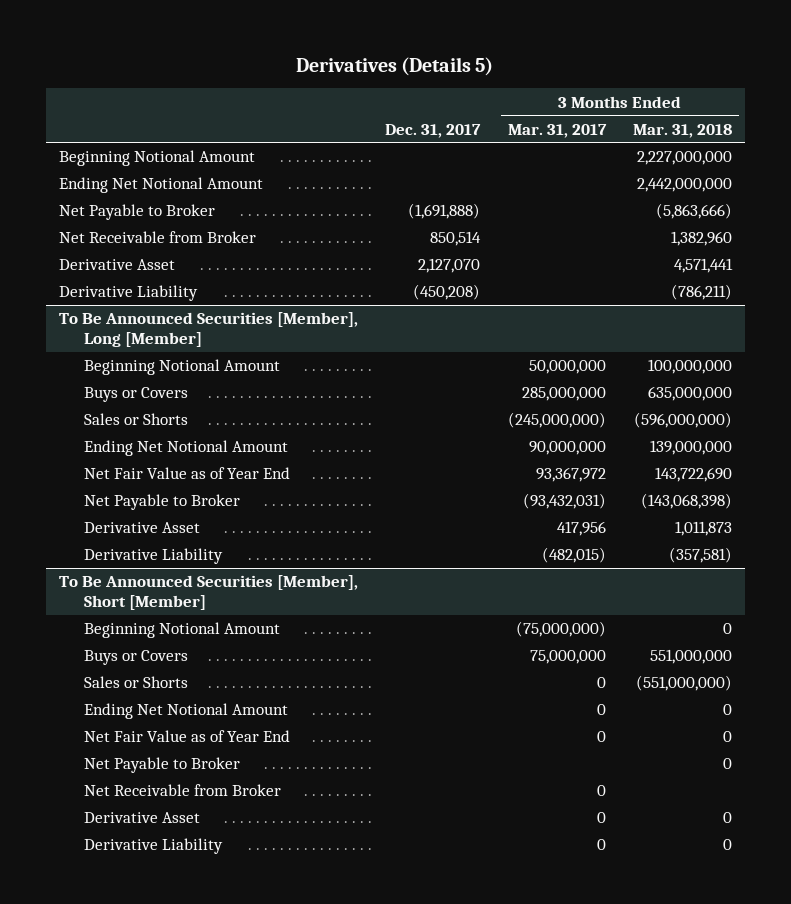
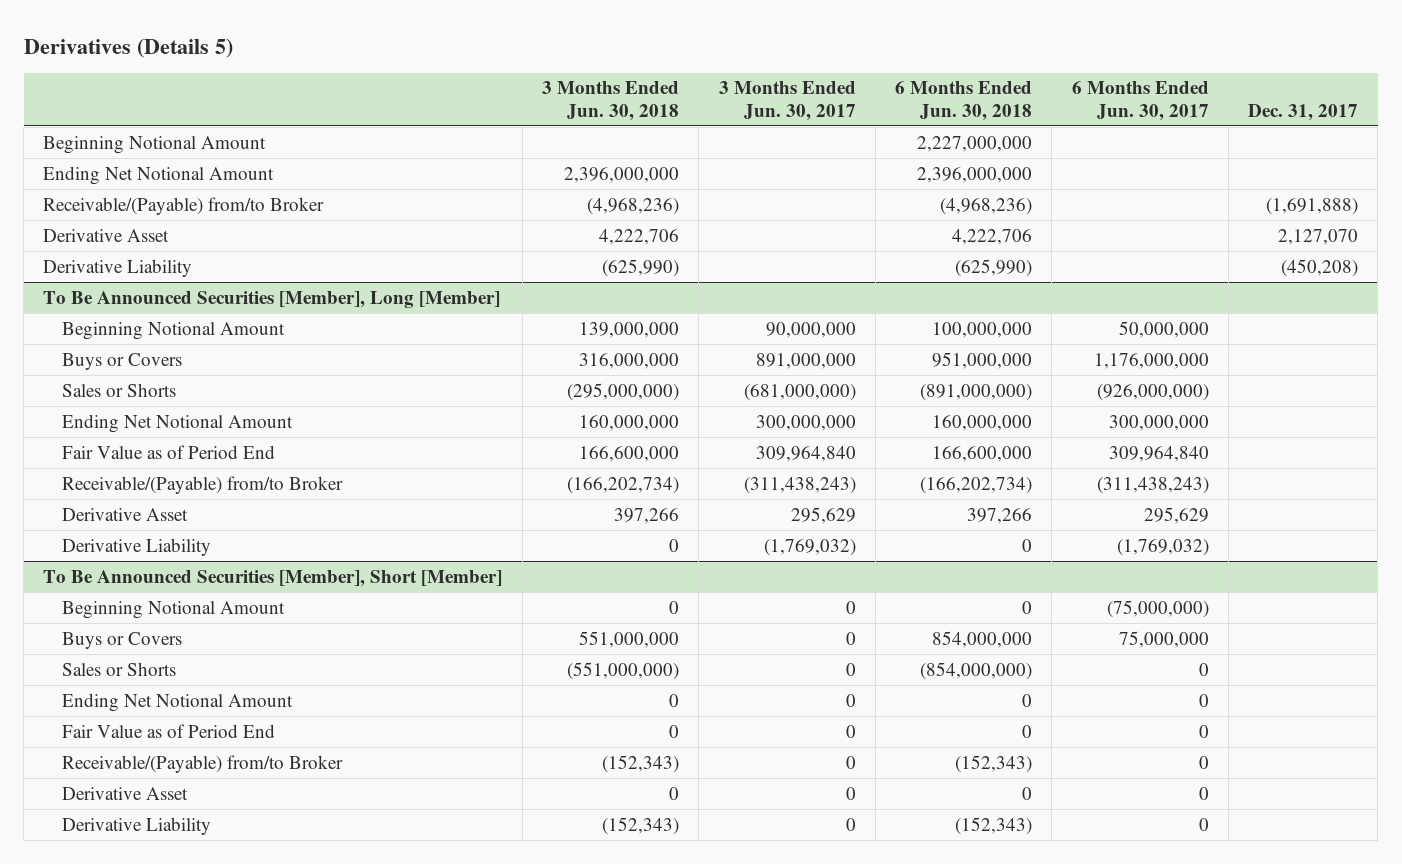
- | Dec. 31, 2017 | 3 Months Ended Mar. 31, 2017 | 3 Months Ended Mar. 31, 2018
+ | 3 Months Ended Jun. 30, 2018 | 3 Months Ended Jun. 30, 2017 | 6 Months Ended Jun. 30, 2018 | 6 Months Ended Jun. 30, 2017 | Dec. 31, 2017
- Net Payable to Broker | (1,691,888) | | (5,863,666)
- Net Receivable from Broker | 850,514 | | 1,382,960
+ Receivable/(Payable) from/to Broker | (4,968,236) | | (4,968,236) | | (1,691,888)
@ To Be Announced Securities [Member], Long [Member]
- Net Fair Value as of Year End | | 93,367,972 | 143,722,690
- Net Payable to Broker | | (93,432,031) | (143,068,398)
+ Fair Value as of Period End | 166,600,000 | 309,964,840 | 166,600,000 | 309,964,840 |
+ Receivable/(Payable) from/to Broker | (166,202,734) | (311,438,243) | (166,202,734) | (311,438,243) |
@ To Be Announced Securities [Member], Short [Member]
- Net Fair Value as of Year End | | 0 | 0
- Net Payable to Broker | | | 0
- Net Receivable from Broker | | 0 |
+ Fair Value as of Period End | 0 | 0 | 0 | 0 |
+ Receivable/(Payable) from/to Broker | (152,343) | 0 | (152,343) | 0 |

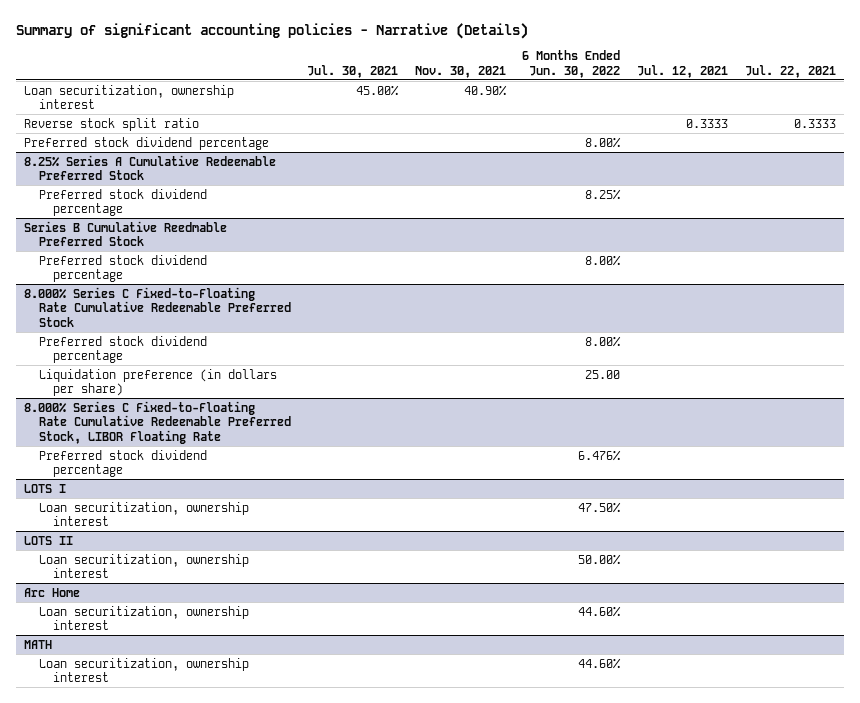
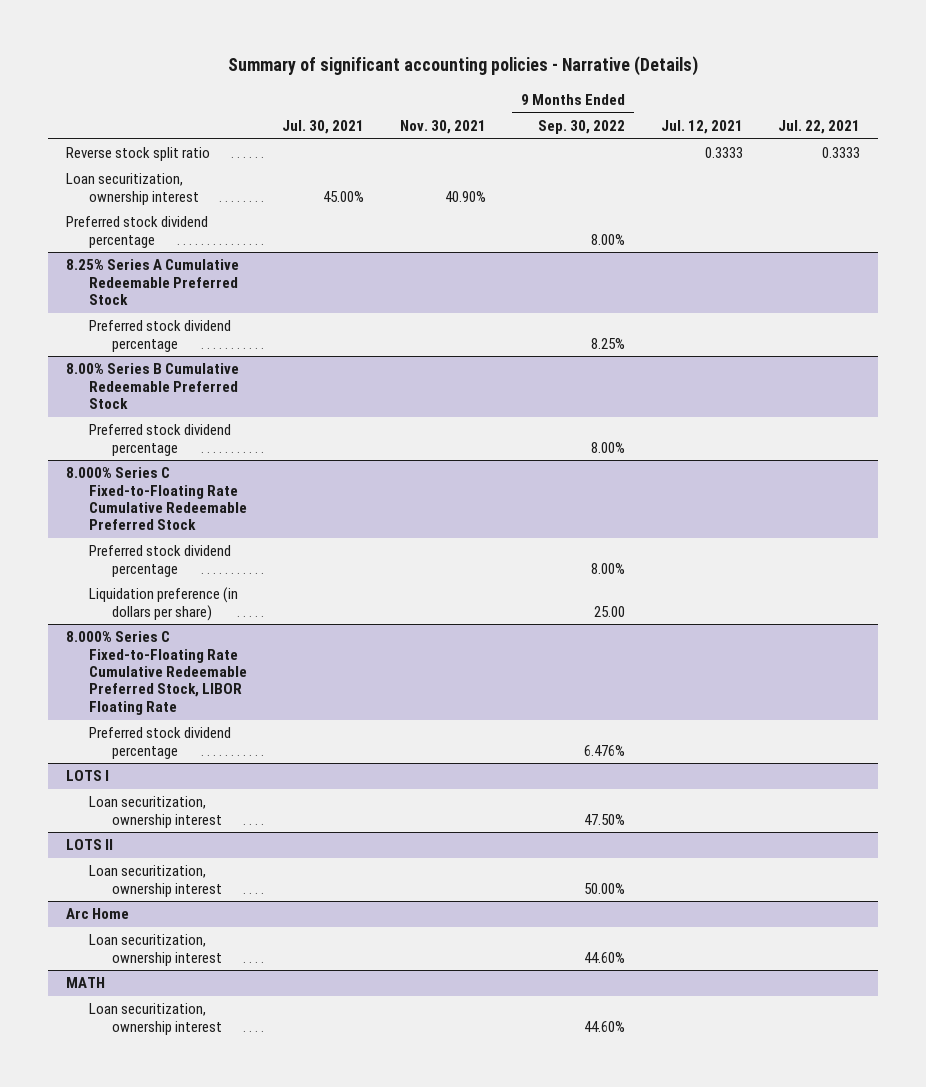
- | Jul. 30, 2021 | Nov. 30, 2021 | 6 Months Ended Jun. 30, 2022 | Jul. 12, 2021 | Jul. 22, 2021
+ | Jul. 30, 2021 | Nov. 30, 2021 | 9 Months Ended Sep. 30, 2022 | Jul. 12, 2021 | Jul. 22, 2021
moved down: Loan securitization, ownership interest | 45.00% | 40.90% | | |
- Series B Cumulative Reedmable Preferred Stock
+ 8.00% Series B Cumulative Redeemable Preferred Stock

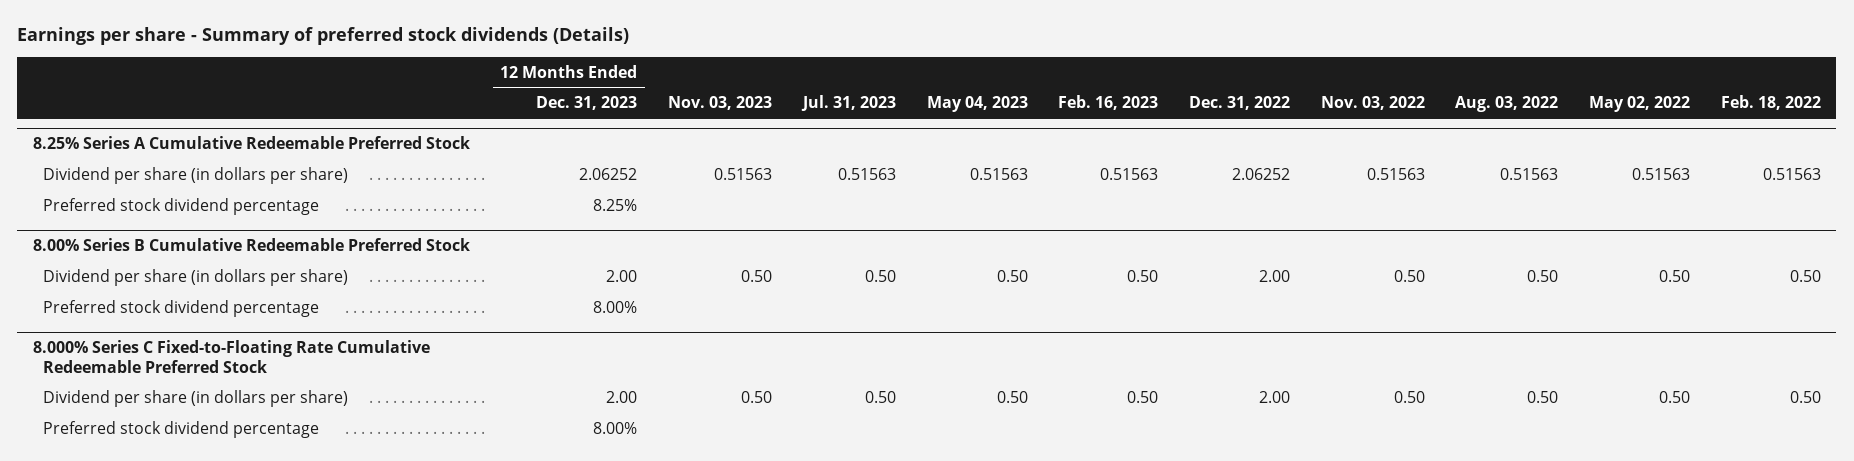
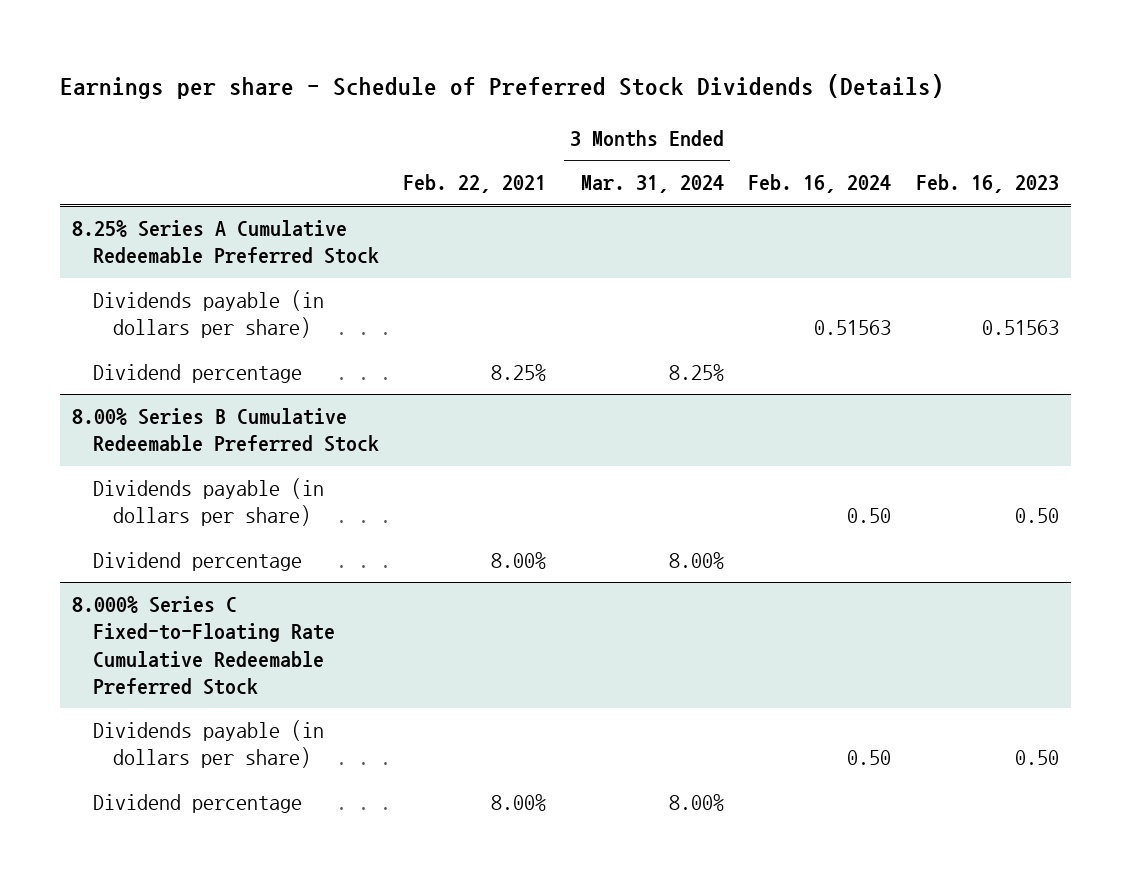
- Earnings per share - Summary of preferred stock dividends (Details)
+ Earnings per share - Schedule of Preferred Stock Dividends (Details)
- | 12 Months Ended Dec. 31, 2023 | Nov. 03, 2023 | Jul. 31, 2023 | May 04, 2023 | Feb. 16, 2023 | Dec. 31, 2022 | Nov. 03, 2022 | Aug. 03, 2022 | May 02, 2022 | Feb. 18, 2022
+ | Feb. 22, 2021 | 3 Months Ended Mar. 31, 2024 | Feb. 16, 2024 | Feb. 16, 2023
@ 8.25% Series A Cumulative Redeemable Preferred Stock
- Dividend per share (in dollars per share) | 2.06252 | 0.51563 | 0.51563 | 0.51563 | 0.51563 | 2.06252 | 0.51563 | 0.51563 | 0.51563 | 0.51563
- Preferred stock dividend percentage | 8.25% | | | | | | | | |
+ Dividends payable (in dollars per share) | | | 0.51563 | 0.51563
+ Dividend percentage | 8.25% | 8.25% | |
@ 8.00% Series B Cumulative Redeemable Preferred Stock
- Dividend per share (in dollars per share) | 2.00 | 0.50 | 0.50 | 0.50 | 0.50 | 2.00 | 0.50 | 0.50 | 0.50 | 0.50
- Preferred stock dividend percentage | 8.00% | | | | | | | | |
+ Dividends payable (in dollars per share) | | | 0.50 | 0.50
+ Dividend percentage | 8.00% | 8.00% | |
@ 8.000% Series C Fixed-to-Floating Rate Cumulative Redeemable Preferred Stock
- Dividend per share (in dollars per share) | 2.00 | 0.50 | 0.50 | 0.50 | 0.50 | 2.00 | 0.50 | 0.50 | 0.50 | 0.50
- Preferred stock dividend percentage | 8.00% | | | | | | | | |
+ Dividends payable (in dollars per share) | | | 0.50 | 0.50
+ Dividend percentage | 8.00% | 8.00% | |

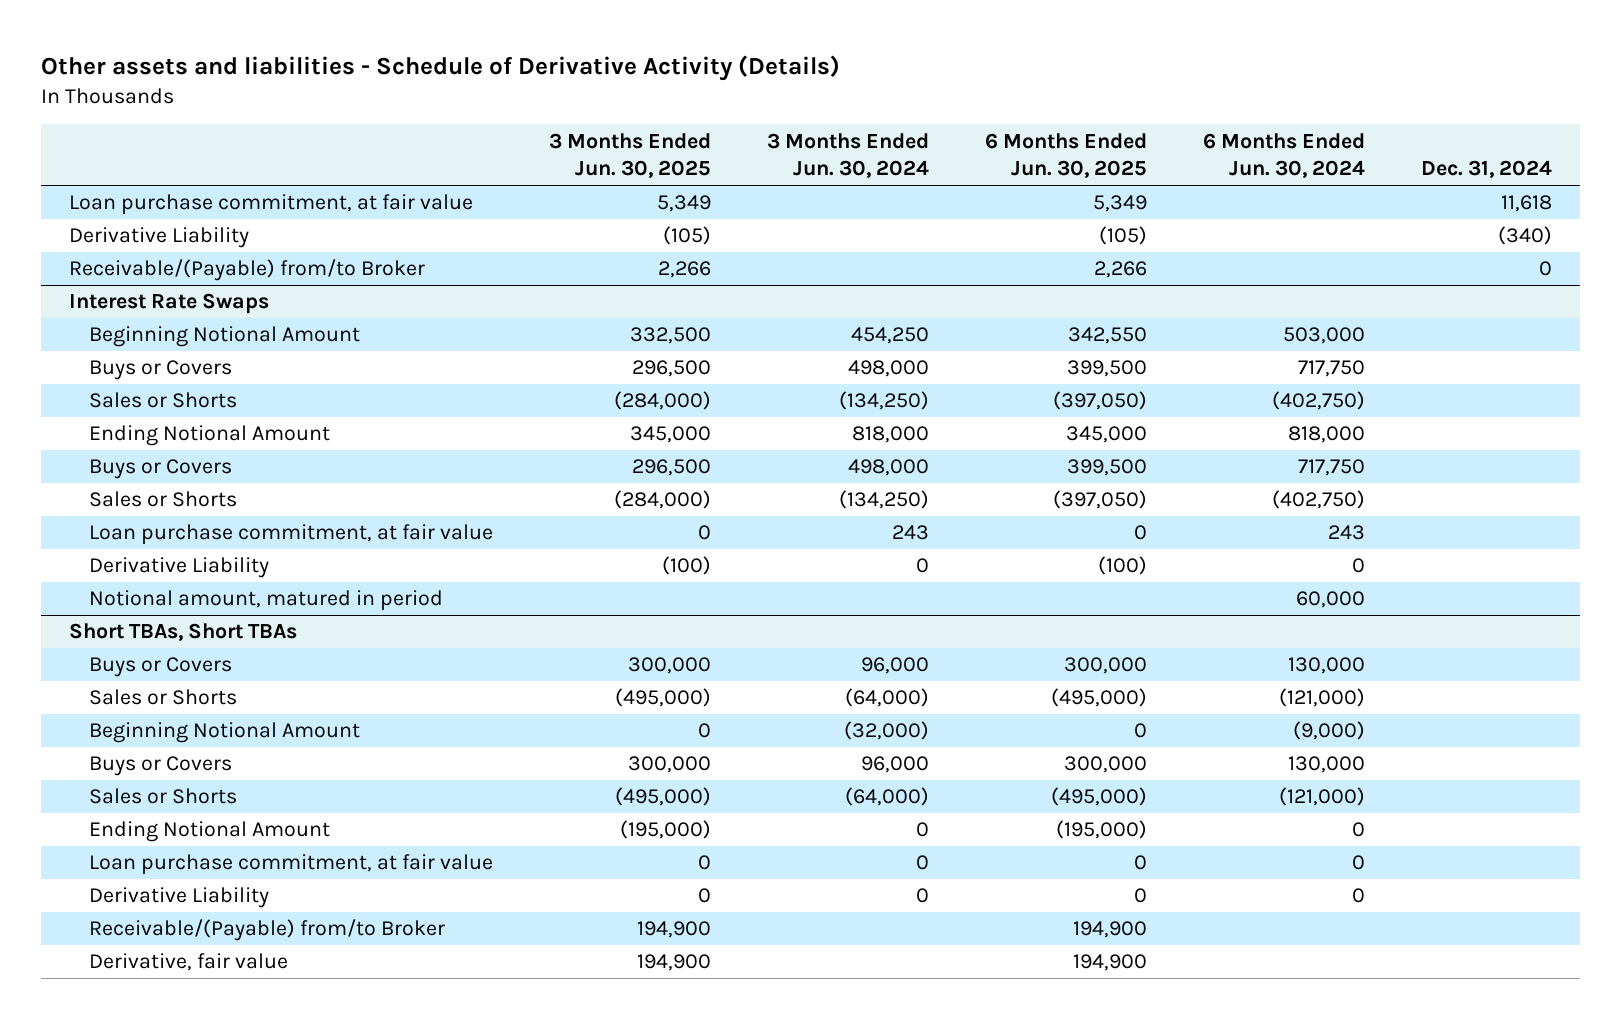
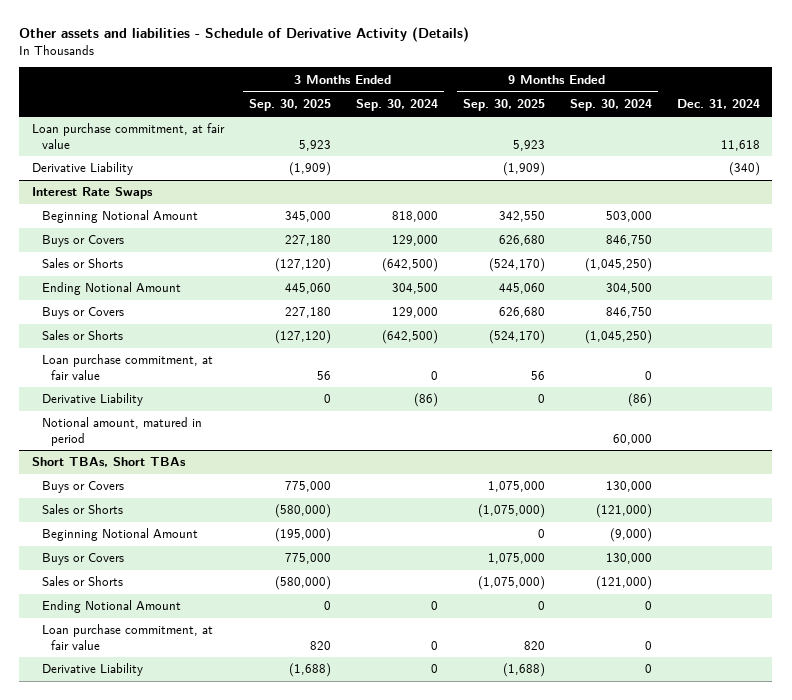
- | 3 Months Ended Jun. 30, 2025 | 3 Months Ended Jun. 30, 2024 | 6 Months Ended Jun. 30, 2025 | 6 Months Ended Jun. 30, 2024 | Dec. 31, 2024
+ | 3 Months Ended Sep. 30, 2025 | 3 Months Ended Sep. 30, 2024 | 9 Months Ended Sep. 30, 2025 | 9 Months Ended Sep. 30, 2024 | Dec. 31, 2024
- Receivable/(Payable) from/to Broker | 2,266 | | 2,266 | | 0
@ Short TBAs, Short TBAs
- Receivable/(Payable) from/to Broker | 194,900 | | 194,900 | |
- Derivative, fair value | 194,900 | | 194,900 | |

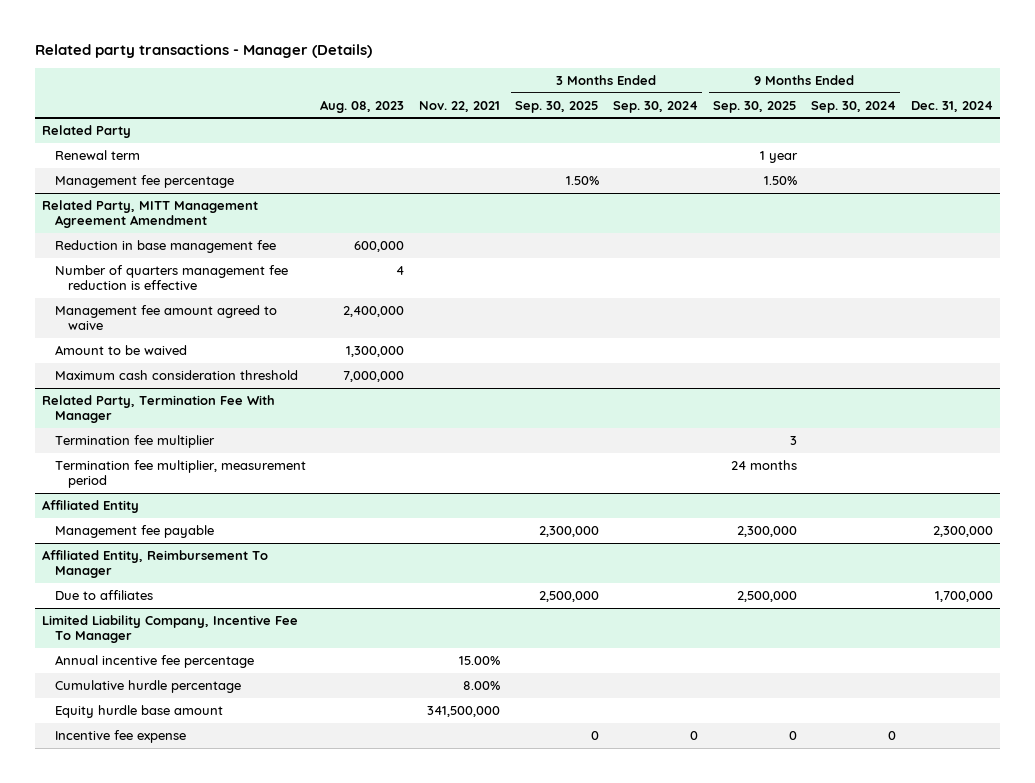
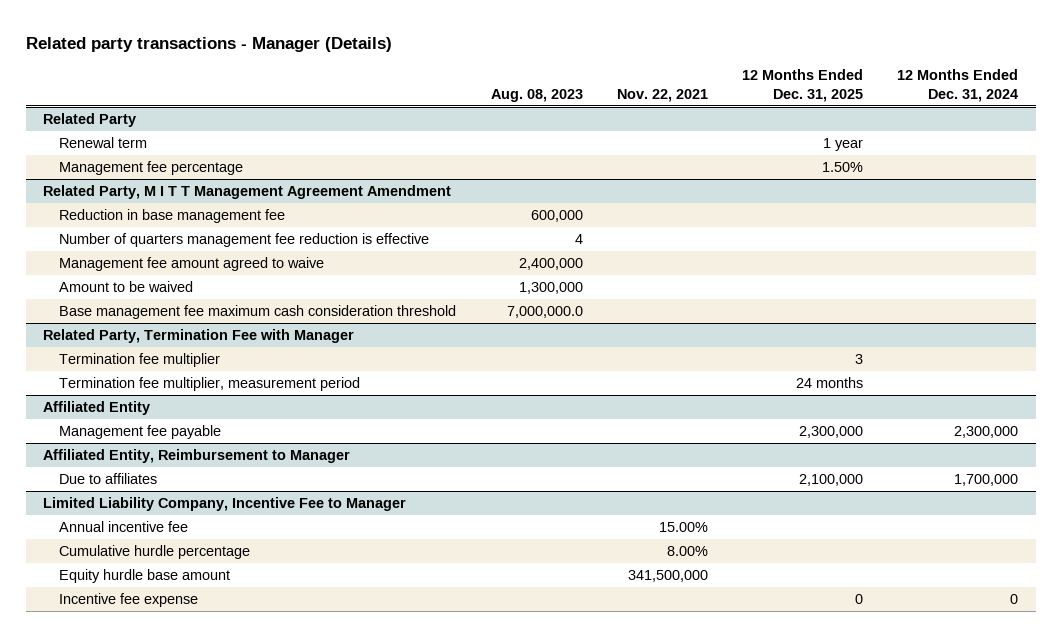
- | Aug. 08, 2023 | Nov. 22, 2021 | 3 Months Ended Sep. 30, 2025 | 3 Months Ended Sep. 30, 2024 | 9 Months Ended Sep. 30, 2025 | 9 Months Ended Sep. 30, 2024 | Dec. 31, 2024
+ | Aug. 08, 2023 | Nov. 22, 2021 | 12 Months Ended Dec. 31, 2025 | 12 Months Ended Dec. 31, 2024
- Related Party, MITT Management Agreement Amendment
+ Related Party, M I T T Management Agreement Amendment
- Maximum cash consideration threshold | 7,000,000 | | | | | |
- Related Party, Termination Fee With Manager
+ Base management fee maximum cash consideration threshold | 7,000,000.0 | | |
+ Related Party, Termination Fee with Manager
- Affiliated Entity, Reimbursement To Manager
+ Affiliated Entity, Reimbursement to Manager
- Limited Liability Company, Incentive Fee To Manager
- Annual incentive fee percentage | | 15.00% | | | | |
+ Limited Liability Company, Incentive Fee to Manager
+ Annual incentive fee | | 15.00% | |

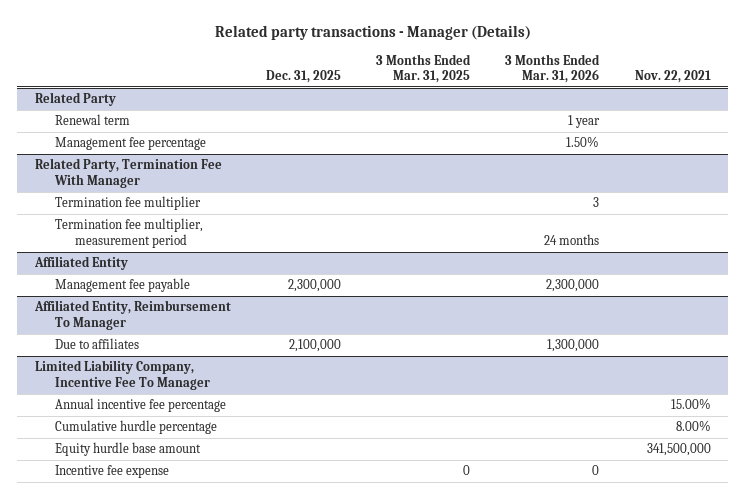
- | Aug. 08, 2023 | Nov. 22, 2021 | 12 Months Ended Dec. 31, 2025 | 12 Months Ended Dec. 31, 2024
+ | Dec. 31, 2025 | 3 Months Ended Mar. 31, 2025 | 3 Months Ended Mar. 31, 2026 | Nov. 22, 2021
- Related Party, M I T T Management Agreement Amendment
- Reduction in base management fee | 600,000 | | |
- Number of quarters management fee reduction is effective | 4 | | |
- Management fee amount agreed to waive | 2,400,000 | | |
- Amount to be waived | 1,300,000 | | |
- Base management fee maximum cash consideration threshold | 7,000,000.0 | | |
- Related Party, Termination Fee with Manager
+ Related Party, Termination Fee With Manager
- Affiliated Entity, Reimbursement to Manager
+ Affiliated Entity, Reimbursement To Manager
- Limited Liability Company, Incentive Fee to Manager
- Annual incentive fee | | 15.00% | |
+ Limited Liability Company, Incentive Fee To Manager
+ Annual incentive fee percentage | | | | 15.00%

